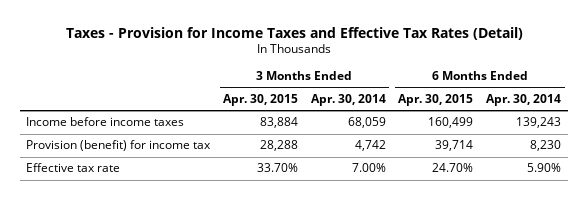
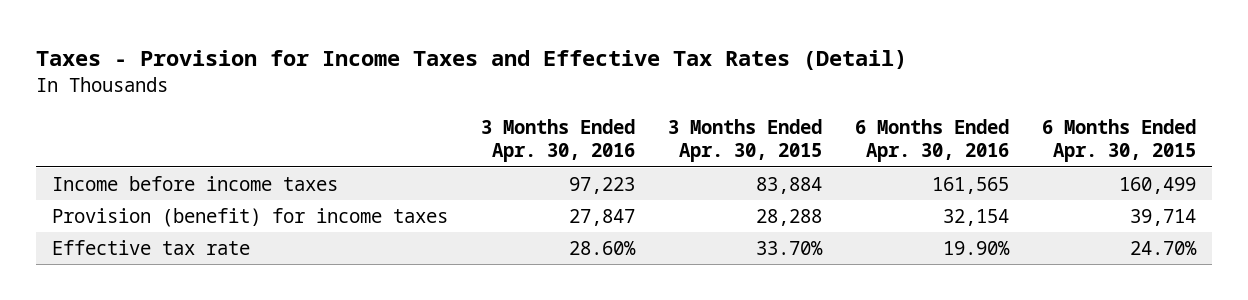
- | 3 Months Ended Apr. 30, 2015 | 3 Months Ended Apr. 30, 2014 | 6 Months Ended Apr. 30, 2015 | 6 Months Ended Apr. 30, 2014
+ | 3 Months Ended Apr. 30, 2016 | 3 Months Ended Apr. 30, 2015 | 6 Months Ended Apr. 30, 2016 | 6 Months Ended Apr. 30, 2015
- Provision (benefit) for income tax | 28,288 | 4,742 | 39,714 | 8,230
+ Provision (benefit) for income taxes | 27,847 | 28,288 | 32,154 | 39,714

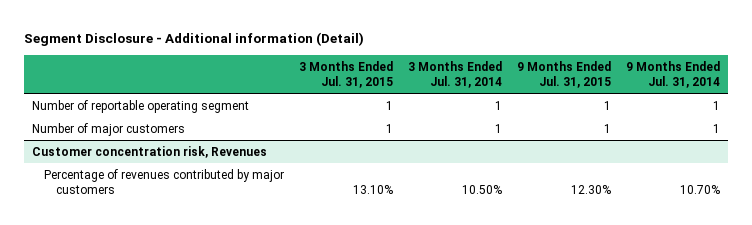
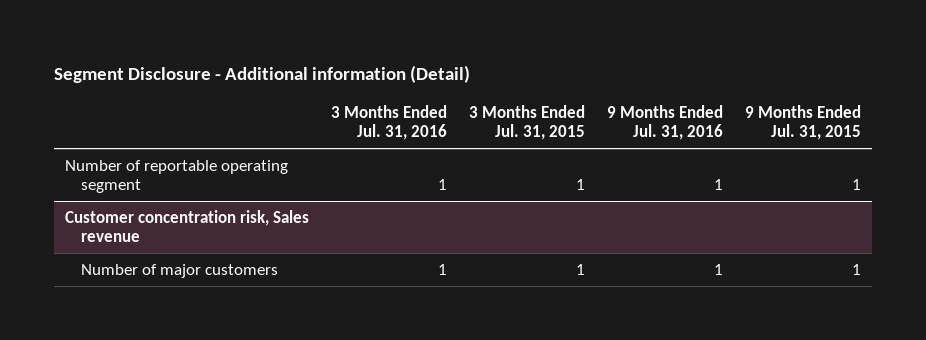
- | 3 Months Ended Jul. 31, 2015 | 3 Months Ended Jul. 31, 2014 | 9 Months Ended Jul. 31, 2015 | 9 Months Ended Jul. 31, 2014
+ | 3 Months Ended Jul. 31, 2016 | 3 Months Ended Jul. 31, 2015 | 9 Months Ended Jul. 31, 2016 | 9 Months Ended Jul. 31, 2015
+ Customer concentration risk, Sales revenue
- Customer concentration risk, Revenues
- Percentage of revenues contributed by major customers | 13.10% | 10.50% | 12.30% | 10.70%

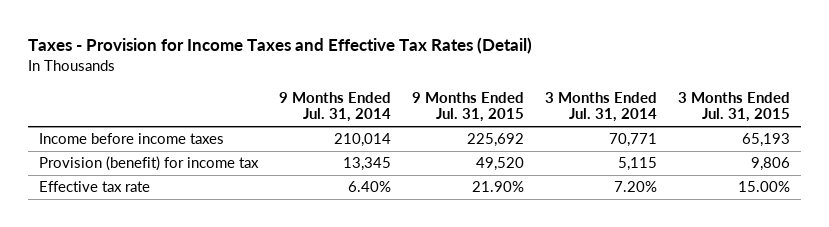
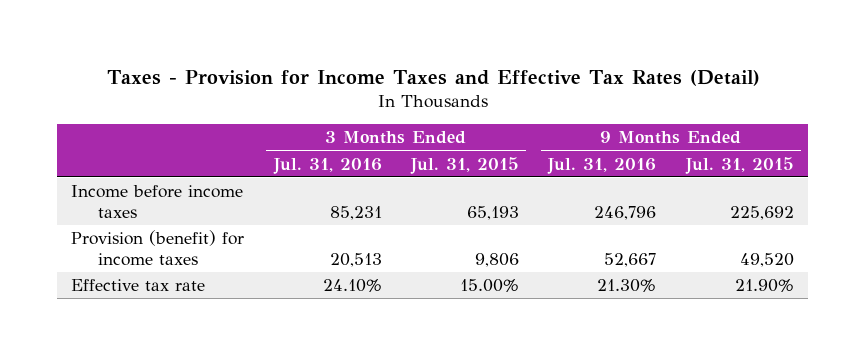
- | 9 Months Ended Jul. 31, 2014 | 9 Months Ended Jul. 31, 2015 | 3 Months Ended Jul. 31, 2014 | 3 Months Ended Jul. 31, 2015
+ | 3 Months Ended Jul. 31, 2016 | 3 Months Ended Jul. 31, 2015 | 9 Months Ended Jul. 31, 2016 | 9 Months Ended Jul. 31, 2015
- Provision (benefit) for income tax | 13,345 | 49,520 | 5,115 | 9,806
+ Provision (benefit) for income taxes | 20,513 | 9,806 | 52,667 | 49,520

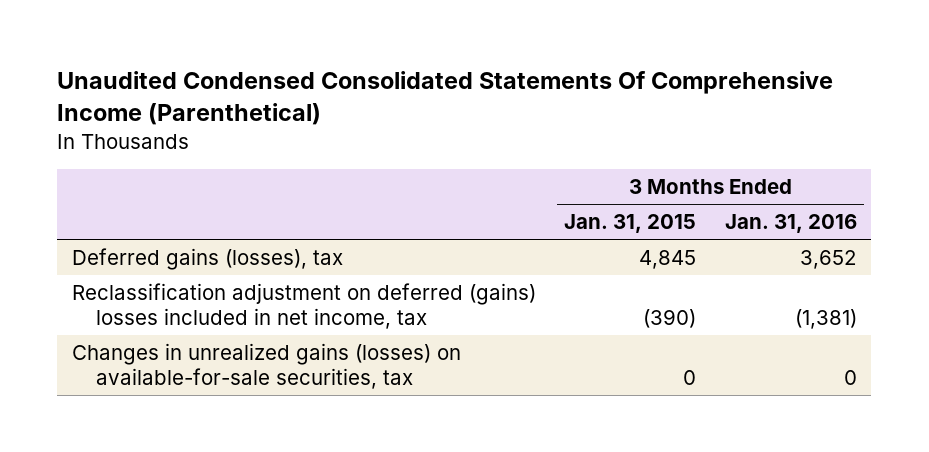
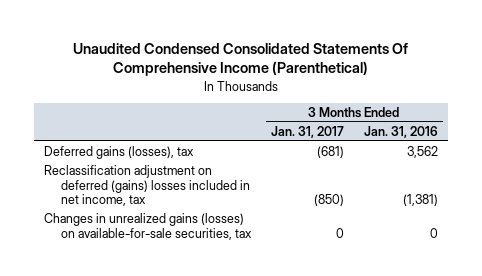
- | 3 Months Ended Jan. 31, 2015 | 3 Months Ended Jan. 31, 2016
+ | 3 Months Ended Jan. 31, 2017 | 3 Months Ended Jan. 31, 2016
- Deferred gains (losses), tax | 4,845 | 3,652
+ Deferred gains (losses), tax | (681) | 3,562

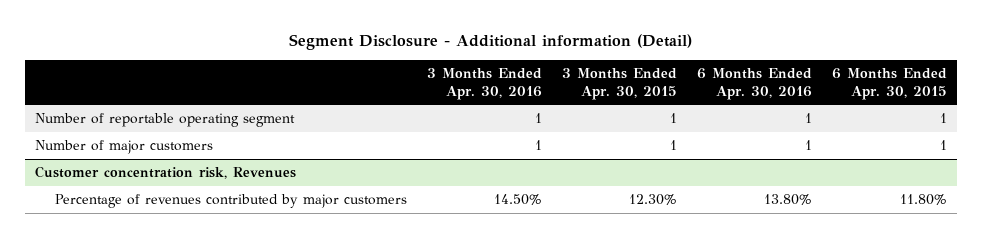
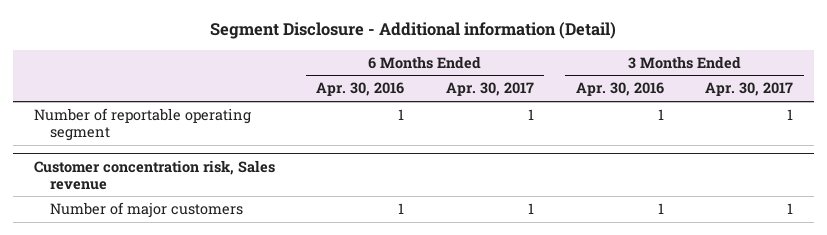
- | 3 Months Ended Apr. 30, 2016 | 3 Months Ended Apr. 30, 2015 | 6 Months Ended Apr. 30, 2016 | 6 Months Ended Apr. 30, 2015
+ | 6 Months Ended Apr. 30, 2016 | 6 Months Ended Apr. 30, 2017 | 3 Months Ended Apr. 30, 2016 | 3 Months Ended Apr. 30, 2017
+ Customer concentration risk, Sales revenue
- Customer concentration risk, Revenues
- Percentage of revenues contributed by major customers | 14.50% | 12.30% | 13.80% | 11.80%

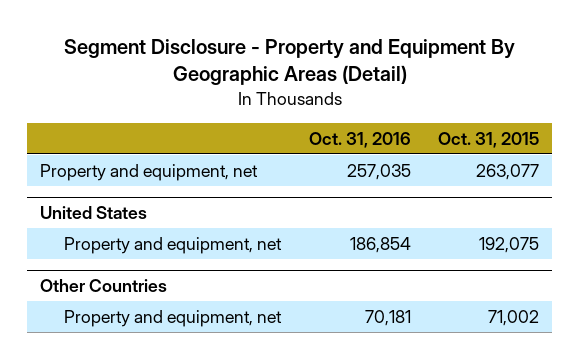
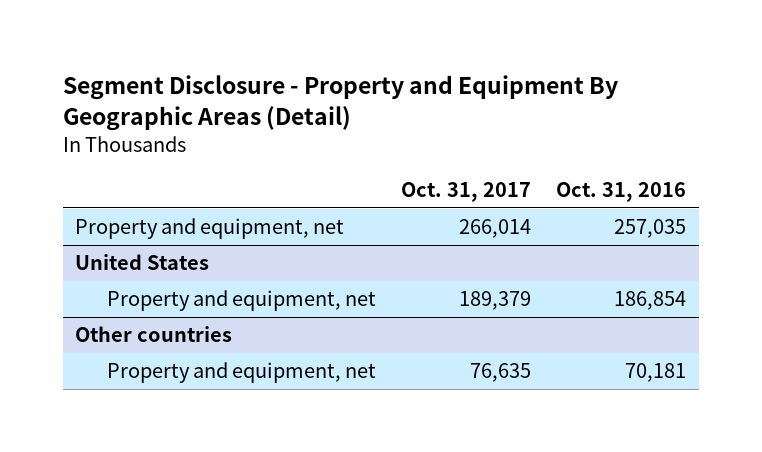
- | Oct. 31, 2016 | Oct. 31, 2015
+ | Oct. 31, 2017 | Oct. 31, 2016
- Other Countries
+ Other countries

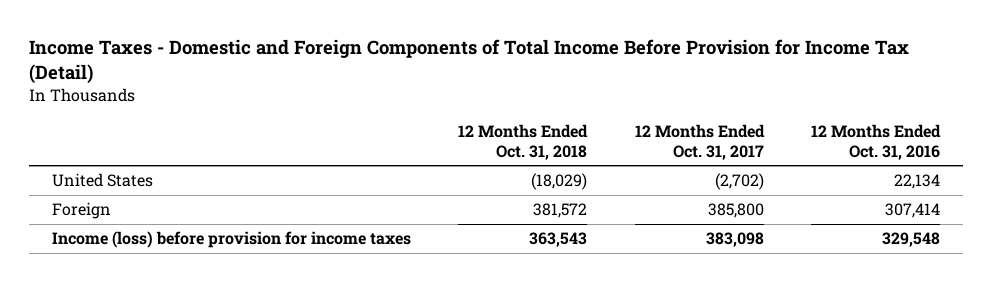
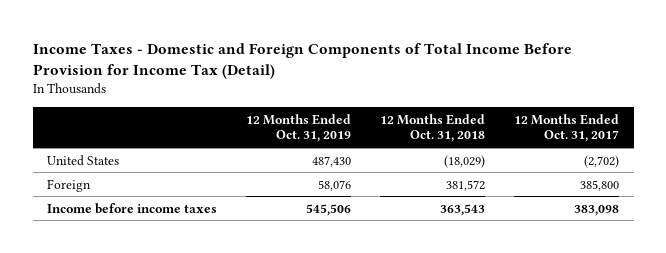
- | 12 Months Ended Oct. 31, 2018 | 12 Months Ended Oct. 31, 2017 | 12 Months Ended Oct. 31, 2016
+ | 12 Months Ended Oct. 31, 2019 | 12 Months Ended Oct. 31, 2018 | 12 Months Ended Oct. 31, 2017
- Income (loss) before provision for income taxes | 363,543 | 383,098 | 329,548
+ Income before income taxes | 545,506 | 363,543 | 383,098

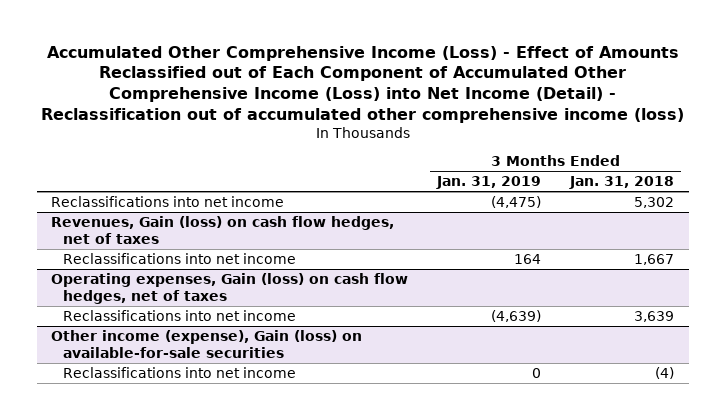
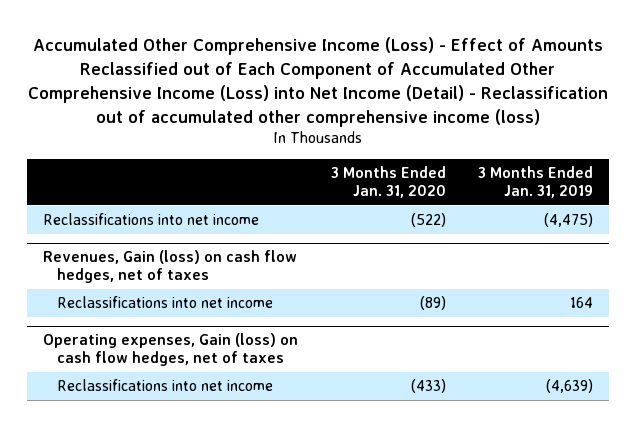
- | 3 Months Ended Jan. 31, 2019 | 3 Months Ended Jan. 31, 2018
+ | 3 Months Ended Jan. 31, 2020 | 3 Months Ended Jan. 31, 2019
- Other income (expense), Gain (loss) on available-for-sale securities
- Reclassifications into net income | 0 | (4)

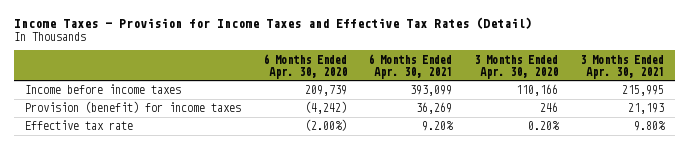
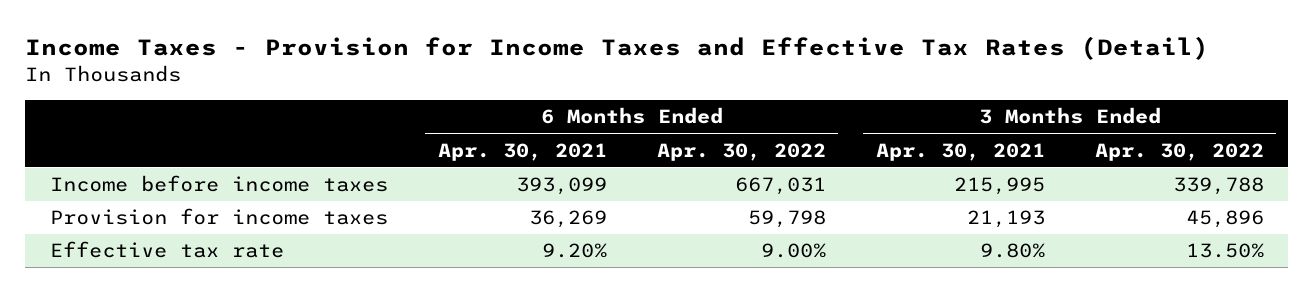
- | 6 Months Ended Apr. 30, 2020 | 6 Months Ended Apr. 30, 2021 | 3 Months Ended Apr. 30, 2020 | 3 Months Ended Apr. 30, 2021
+ | 6 Months Ended Apr. 30, 2021 | 6 Months Ended Apr. 30, 2022 | 3 Months Ended Apr. 30, 2021 | 3 Months Ended Apr. 30, 2022
- Provision (benefit) for income taxes | (4,242) | 36,269 | 246 | 21,193
+ Provision for income taxes | 36,269 | 59,798 | 21,193 | 45,896

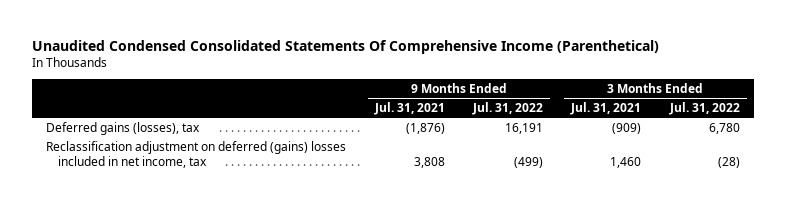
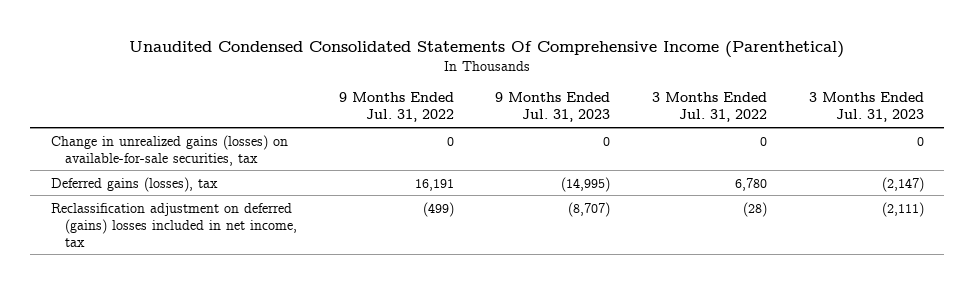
- | 9 Months Ended Jul. 31, 2021 | 9 Months Ended Jul. 31, 2022 | 3 Months Ended Jul. 31, 2021 | 3 Months Ended Jul. 31, 2022
+ | 9 Months Ended Jul. 31, 2022 | 9 Months Ended Jul. 31, 2023 | 3 Months Ended Jul. 31, 2022 | 3 Months Ended Jul. 31, 2023
+ Change in unrealized gains (losses) on available-for-sale securities, tax | 0 | 0 | 0 | 0

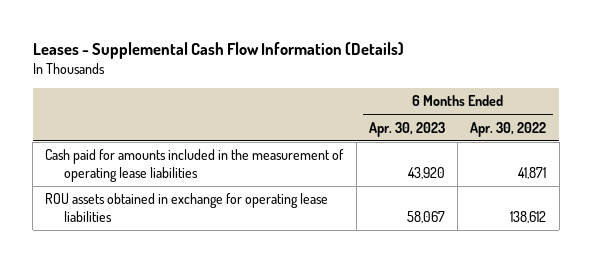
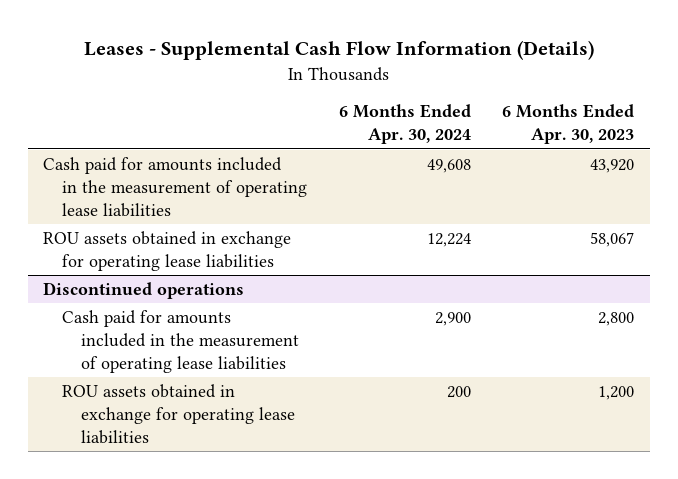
- | 6 Months Ended Apr. 30, 2023 | 6 Months Ended Apr. 30, 2022
+ | 6 Months Ended Apr. 30, 2024 | 6 Months Ended Apr. 30, 2023
+ Discontinued operations
+ Cash paid for amounts included in the measurement of operating lease liabilities | 2,900 | 2,800
+ ROU assets obtained in exchange for operating lease liabilities | 200 | 1,200

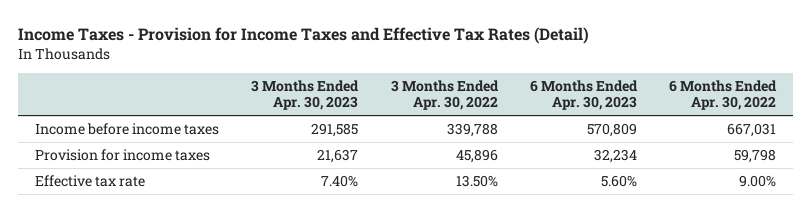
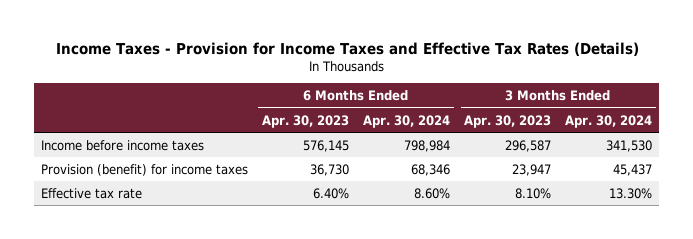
- Income Taxes - Provision for Income Taxes and Effective Tax Rates (Detail)
+ Income Taxes - Provision for Income Taxes and Effective Tax Rates (Details)
- | 3 Months Ended Apr. 30, 2023 | 3 Months Ended Apr. 30, 2022 | 6 Months Ended Apr. 30, 2023 | 6 Months Ended Apr. 30, 2022
+ | 6 Months Ended Apr. 30, 2023 | 6 Months Ended Apr. 30, 2024 | 3 Months Ended Apr. 30, 2023 | 3 Months Ended Apr. 30, 2024
- Income before income taxes | 291,585 | 339,788 | 570,809 | 667,031
- Provision for income taxes | 21,637 | 45,896 | 32,234 | 59,798
- Effective tax rate | 7.40% | 13.50% | 5.60% | 9.00%
+ Income before income taxes | 576,145 | 798,984 | 296,587 | 341,530
+ Provision (benefit) for income taxes | 36,730 | 68,346 | 23,947 | 45,437
+ Effective tax rate | 6.40% | 8.60% | 8.10% | 13.30%

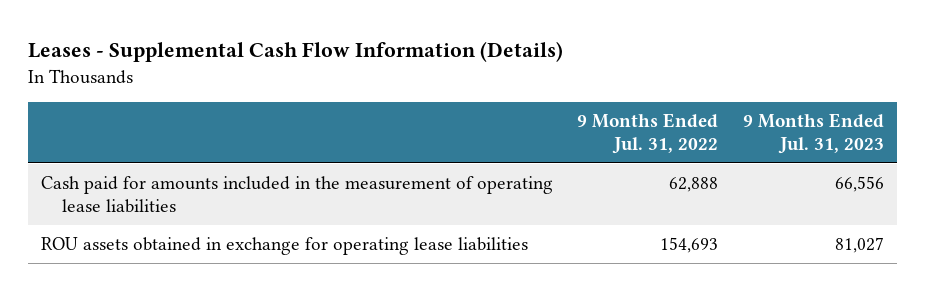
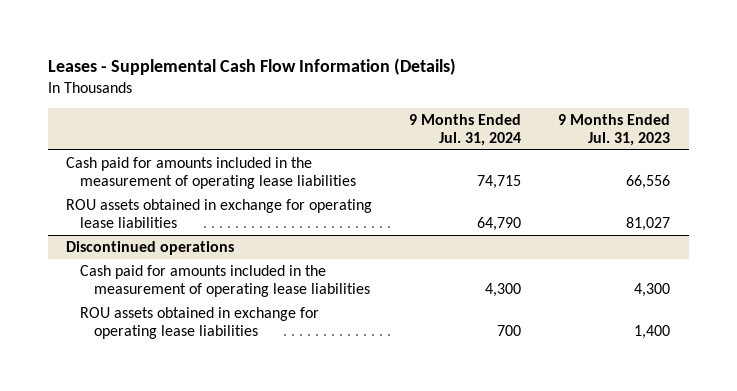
- | 9 Months Ended Jul. 31, 2022 | 9 Months Ended Jul. 31, 2023
+ | 9 Months Ended Jul. 31, 2024 | 9 Months Ended Jul. 31, 2023
+ Discontinued operations
+ Cash paid for amounts included in the measurement of operating lease liabilities | 4,300 | 4,300
+ ROU assets obtained in exchange for operating lease liabilities | 700 | 1,400

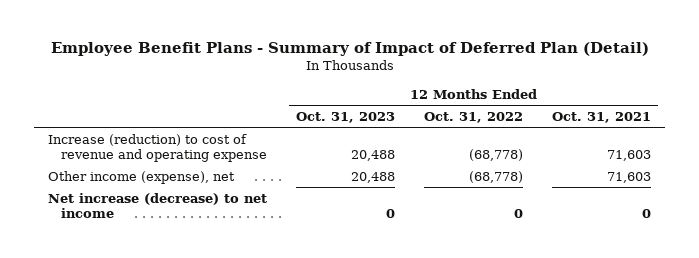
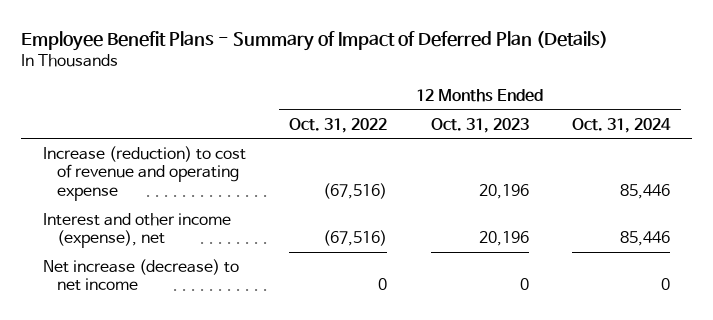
- Employee Benefit Plans - Summary of Impact of Deferred Plan (Detail)
+ Employee Benefit Plans - Summary of Impact of Deferred Plan (Details)
- | 12 Months Ended Oct. 31, 2023 | 12 Months Ended Oct. 31, 2022 | 12 Months Ended Oct. 31, 2021
+ | 12 Months Ended Oct. 31, 2022 | 12 Months Ended Oct. 31, 2023 | 12 Months Ended Oct. 31, 2024
- Increase (reduction) to cost of revenue and operating expense | 20,488 | (68,778) | 71,603
- Other income (expense), net | 20,488 | (68,778) | 71,603
+ Increase (reduction) to cost of revenue and operating expense | (67,516) | 20,196 | 85,446
+ Interest and other income (expense), net | (67,516) | 20,196 | 85,446

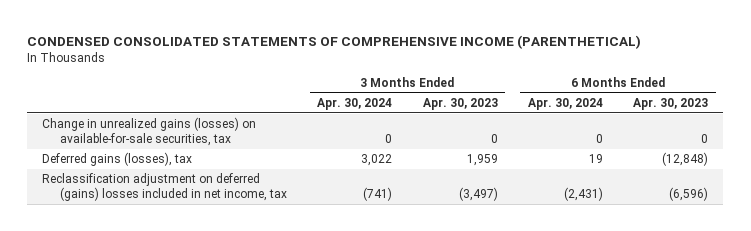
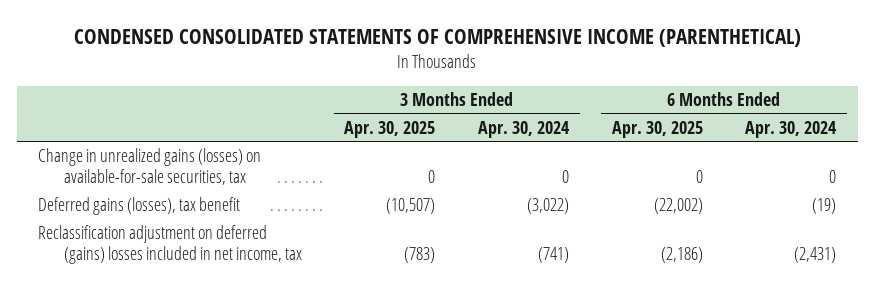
- | 3 Months Ended Apr. 30, 2024 | 3 Months Ended Apr. 30, 2023 | 6 Months Ended Apr. 30, 2024 | 6 Months Ended Apr. 30, 2023
+ | 3 Months Ended Apr. 30, 2025 | 3 Months Ended Apr. 30, 2024 | 6 Months Ended Apr. 30, 2025 | 6 Months Ended Apr. 30, 2024
- Deferred gains (losses), tax | 3,022 | 1,959 | 19 | (12,848)
+ Deferred gains (losses), tax benefit | (10,507) | (3,022) | (22,002) | (19)

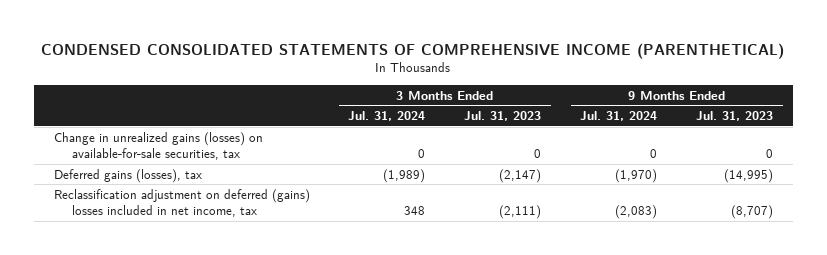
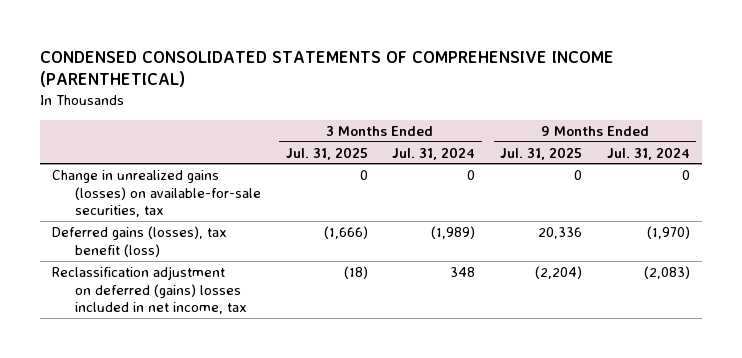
- | 3 Months Ended Jul. 31, 2024 | 3 Months Ended Jul. 31, 2023 | 9 Months Ended Jul. 31, 2024 | 9 Months Ended Jul. 31, 2023
+ | 3 Months Ended Jul. 31, 2025 | 3 Months Ended Jul. 31, 2024 | 9 Months Ended Jul. 31, 2025 | 9 Months Ended Jul. 31, 2024
- Deferred gains (losses), tax | (1,989) | (2,147) | (1,970) | (14,995)
+ Deferred gains (losses), tax benefit (loss) | (1,666) | (1,989) | 20,336 | (1,970)

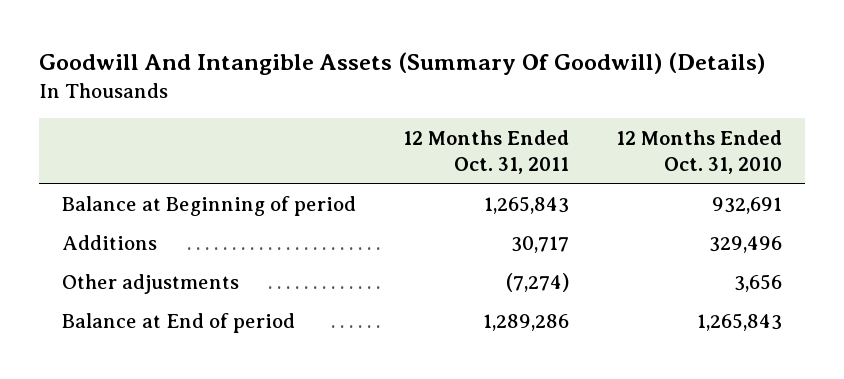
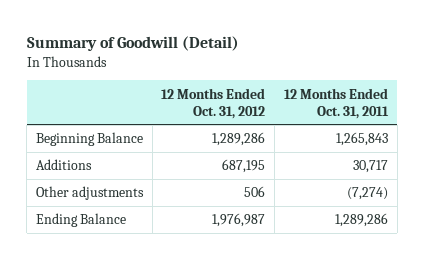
- Goodwill And Intangible Assets (Summary Of Goodwill) (Details)
+ Summary of Goodwill (Detail)
- | 12 Months Ended Oct. 31, 2011 | 12 Months Ended Oct. 31, 2010
+ | 12 Months Ended Oct. 31, 2012 | 12 Months Ended Oct. 31, 2011
- Balance at Beginning of period | 1,265,843 | 932,691
+ Beginning Balance | 1,289,286 | 1,265,843
- Balance at End of period | 1,289,286 | 1,265,843
+ Ending Balance | 1,976,987 | 1,289,286

